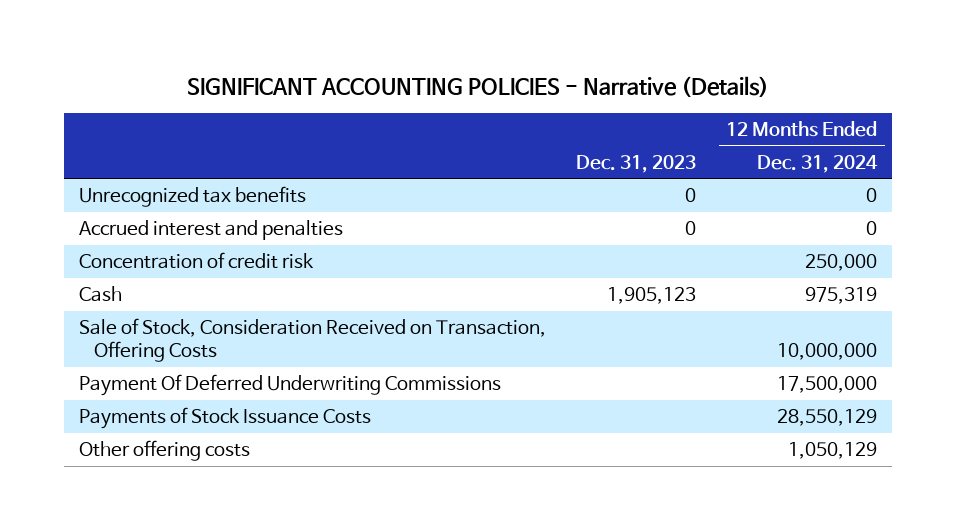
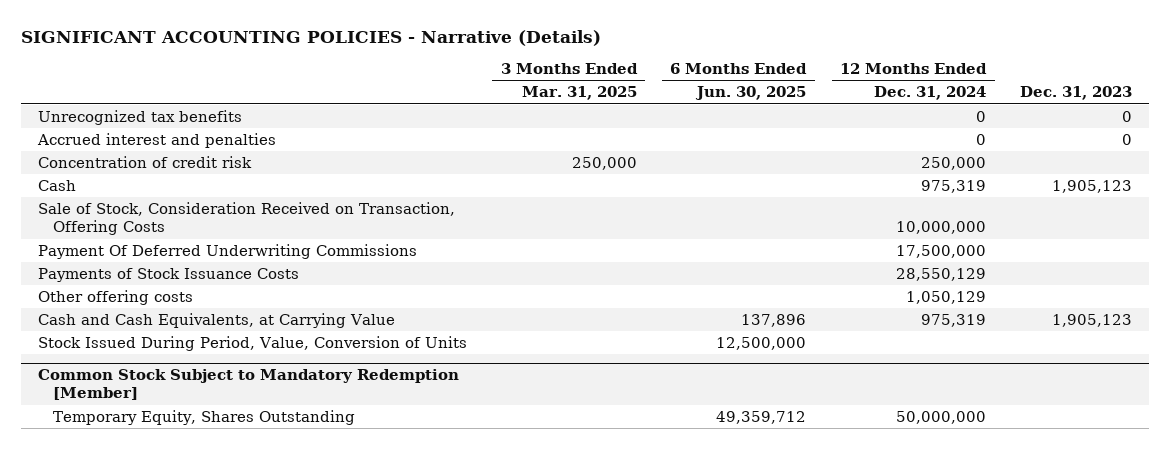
- | Dec. 31, 2023 | 12 Months Ended Dec. 31, 2024
+ | 3 Months Ended Mar. 31, 2025 | 6 Months Ended Jun. 30, 2025 | 12 Months Ended Dec. 31, 2024 | Dec. 31, 2023
+ Cash and Cash Equivalents, at Carrying Value | | 137,896 | 975,319 | 1,905,123
+ Stock Issued During Period, Value, Conversion of Units | | 12,500,000 | |
+ Common Stock Subject to Mandatory Redemption [Member]
+ Temporary Equity, Shares Outstanding | | 49,359,712 | 50,000,000 |

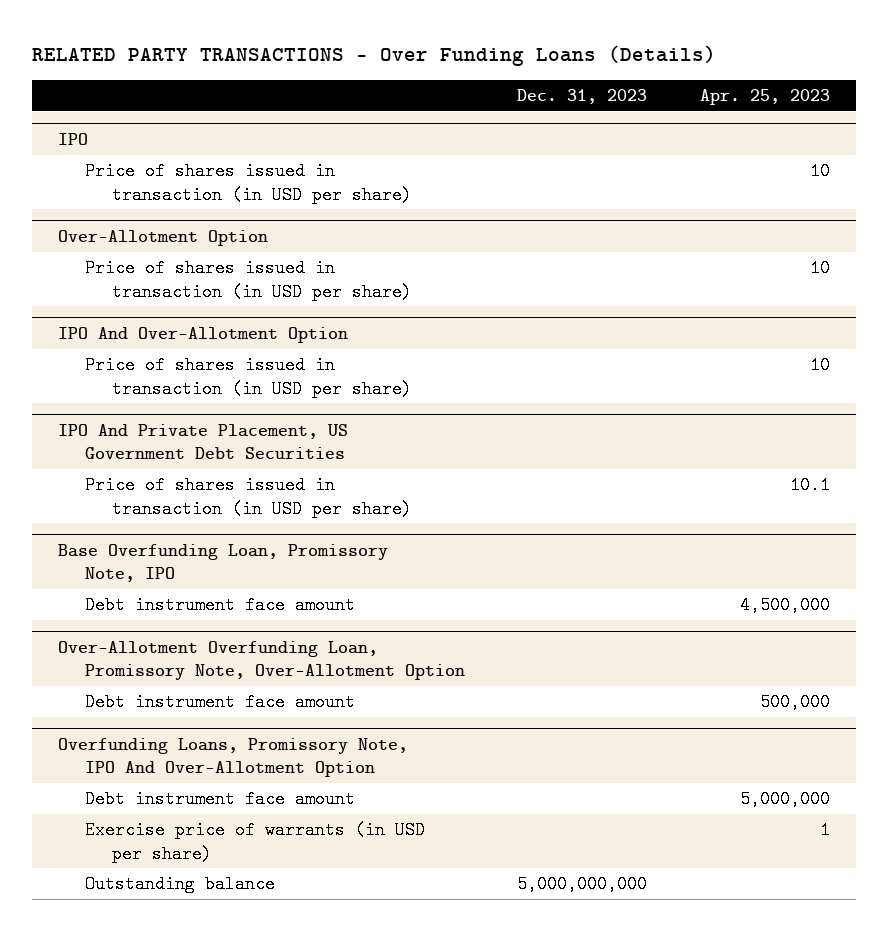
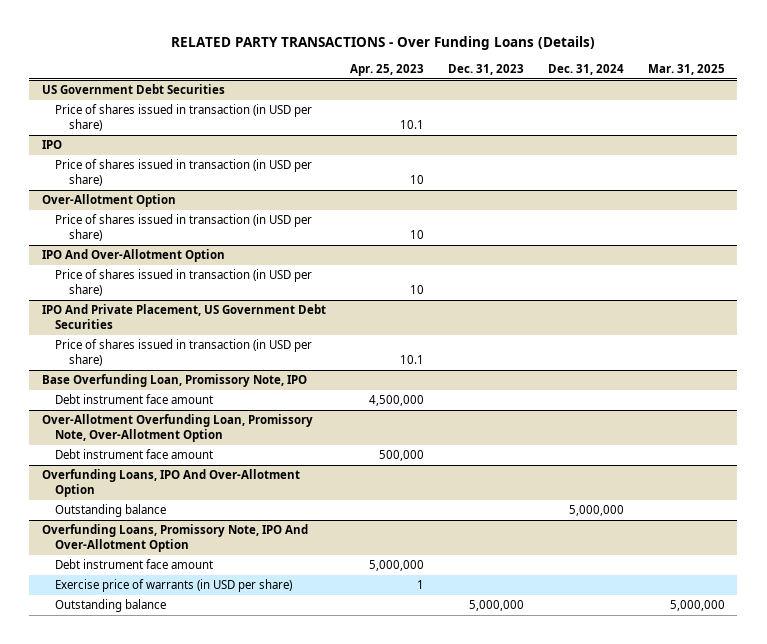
- | Dec. 31, 2023 | Apr. 25, 2023
+ | Apr. 25, 2023 | Dec. 31, 2023 | Dec. 31, 2024 | Mar. 31, 2025
+ US Government Debt Securities
+ Price of shares issued in transaction (in USD per share) | 10.1 | | |
+ Overfunding Loans, IPO And Over-Allotment Option
+ Outstanding balance | | | 5,000,000 |
@ Overfunding Loans, Promissory Note, IPO And Over-Allotment Option
- Outstanding balance | 5,000,000,000 |
+ Outstanding balance | | 5,000,000 | | 5,000,000

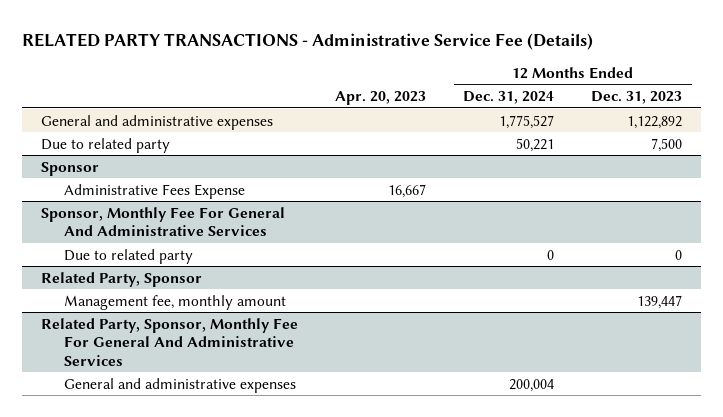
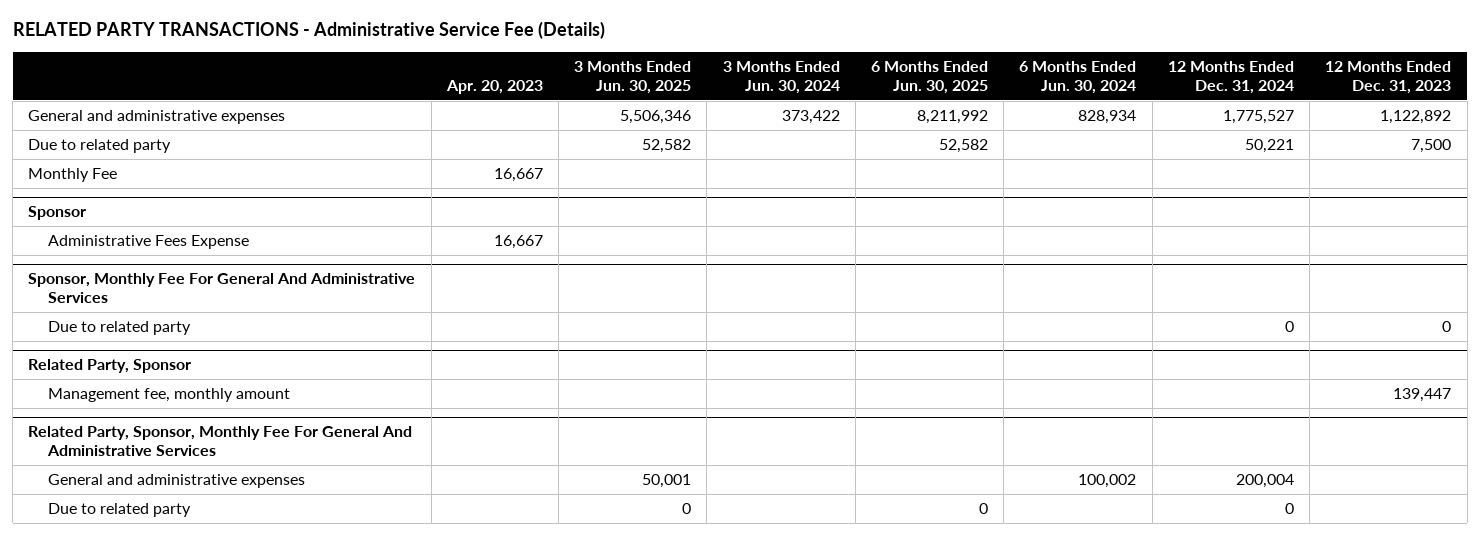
- | Apr. 20, 2023 | 12 Months Ended Dec. 31, 2024 | 12 Months Ended Dec. 31, 2023
+ | Apr. 20, 2023 | 3 Months Ended Jun. 30, 2025 | 3 Months Ended Jun. 30, 2024 | 6 Months Ended Jun. 30, 2025 | 6 Months Ended Jun. 30, 2024 | 12 Months Ended Dec. 31, 2024 | 12 Months Ended Dec. 31, 2023
+ Monthly Fee | 16,667 | | | | | |
@ Related Party, Sponsor, Monthly Fee For General And Administrative Services
+ Due to related party | | 0 | | 0 | | 0 |

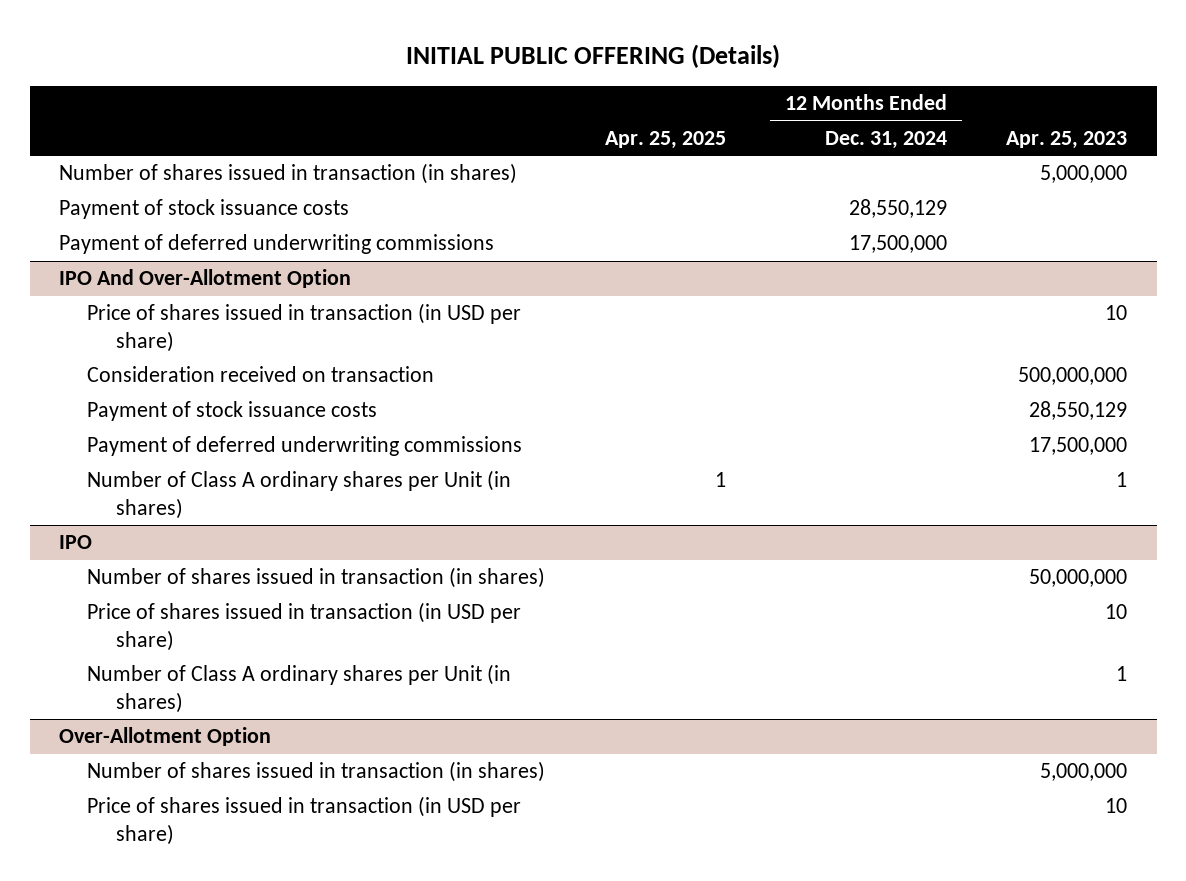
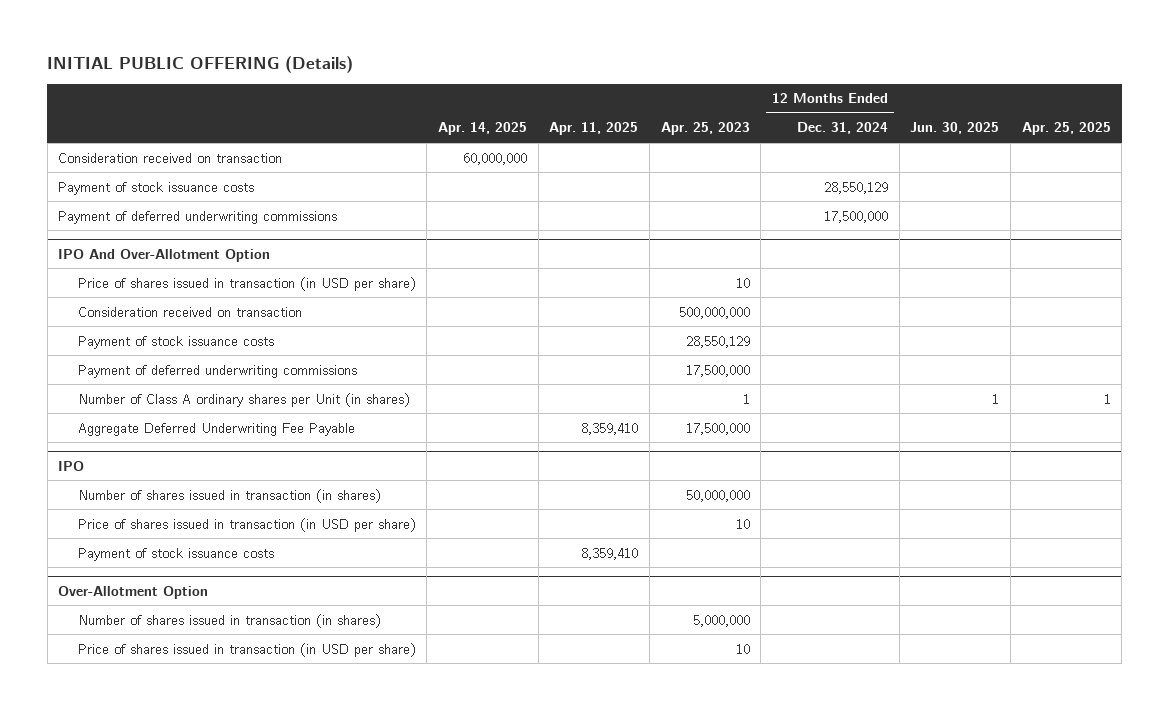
- | Apr. 25, 2025 | 12 Months Ended Dec. 31, 2024 | Apr. 25, 2023
+ | Apr. 14, 2025 | Apr. 11, 2025 | Apr. 25, 2023 | 12 Months Ended Dec. 31, 2024 | Jun. 30, 2025 | Apr. 25, 2025
- Number of shares issued in transaction (in shares) | | | 5,000,000
+ Consideration received on transaction | 60,000,000 | | | | |
@ IPO And Over-Allotment Option
+ Aggregate Deferred Underwriting Fee Payable | | 8,359,410 | 17,500,000 | | |
@ IPO
- Number of Class A ordinary shares per Unit (in shares) | | | 1
+ Payment of stock issuance costs | | 8,359,410 | | | |

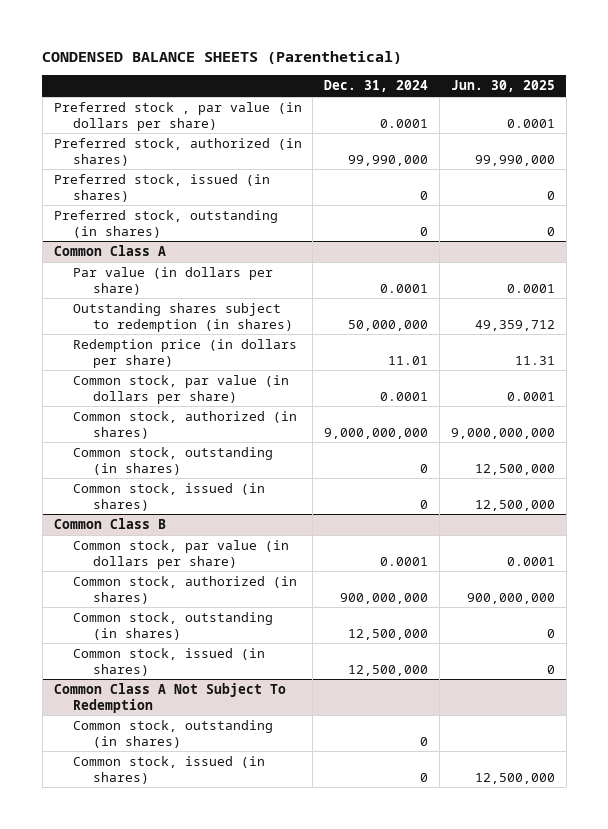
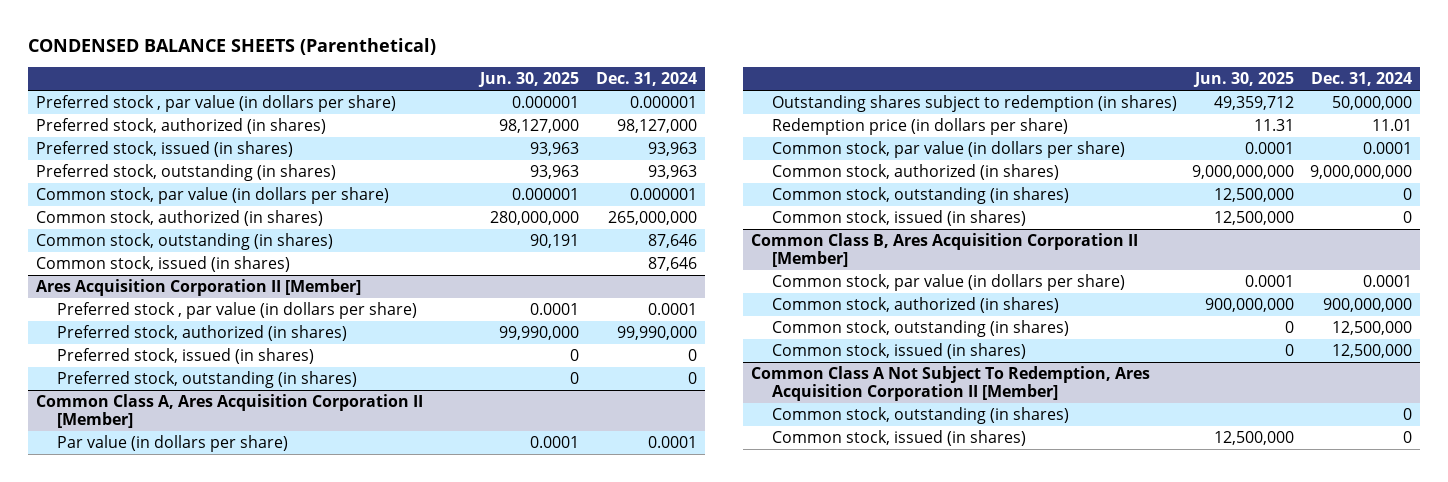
- | Dec. 31, 2024 | Jun. 30, 2025
+ | Jun. 30, 2025 | Dec. 31, 2024
+ Preferred stock , par value (in dollars per share) | 0.000001 | 0.000001
+ Preferred stock, authorized (in shares) | 98,127,000 | 98,127,000
+ Preferred stock, issued (in shares) | 93,963 | 93,963
+ Preferred stock, outstanding (in shares) | 93,963 | 93,963
+ Common stock, par value (in dollars per share) | 0.000001 | 0.000001
+ Common stock, authorized (in shares) | 280,000,000 | 265,000,000
+ Common stock, outstanding (in shares) | 90,191 | 87,646
+ Common stock, issued (in shares) | | 87,646
+ Ares Acquisition Corporation II [Member]
- Common Class A
+ Common Class A, Ares Acquisition Corporation II [Member]
- Common Class B
+ Common Class B, Ares Acquisition Corporation II [Member]
- Common Class A Not Subject To Redemption
+ Common Class A Not Subject To Redemption, Ares Acquisition Corporation II [Member]

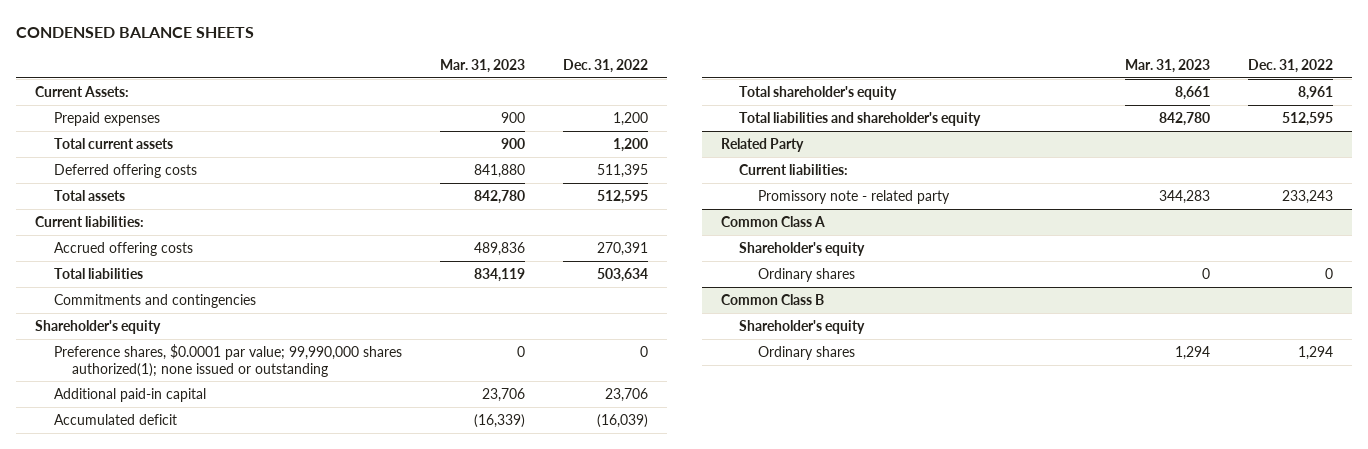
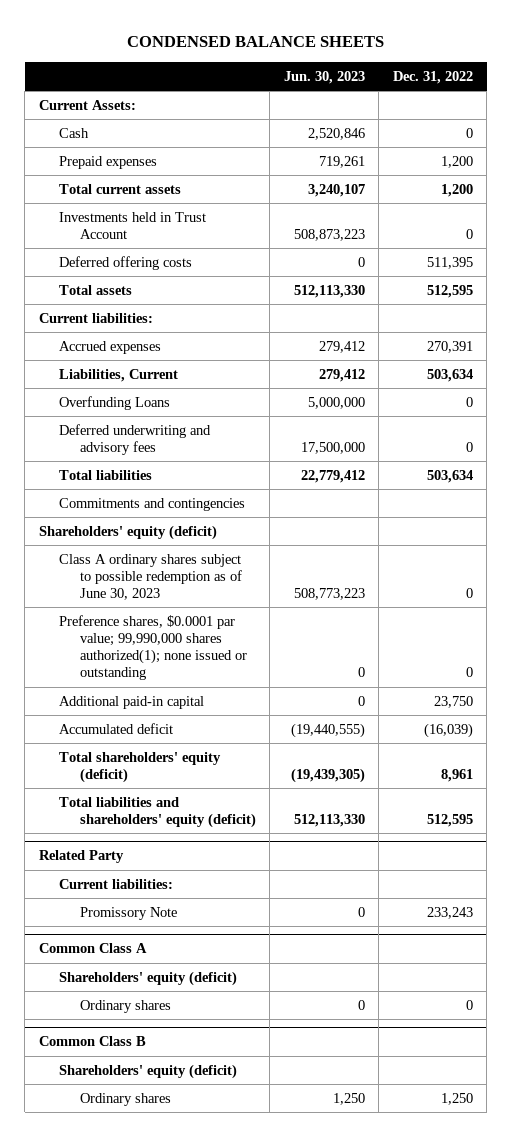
- | Mar. 31, 2023 | Dec. 31, 2022
+ | Jun. 30, 2023 | Dec. 31, 2022
+ Cash | 2,520,846 | 0
+ Investments held in Trust Account | 508,873,223 | 0
- Accrued offering costs | 489,836 | 270,391
+ Accrued expenses | 279,412 | 270,391
+ Liabilities, Current | 279,412 | 503,634
+ Overfunding Loans | 5,000,000 | 0
+ Deferred underwriting and advisory fees | 17,500,000 | 0
- Shareholder's equity
+ Shareholders' equity (deficit)
+ Class A ordinary shares subject to possible redemption as of June 30, 2023 | 508,773,223 | 0
- Additional paid-in capital | 23,706 | 23,706
+ Additional paid-in capital | 0 | 23,750
- Total shareholder's equity | 8,661 | 8,961
- Total liabilities and shareholder's equity | 842,780 | 512,595
+ Total shareholders' equity (deficit) | (19,439,305) | 8,961
+ Total liabilities and shareholders' equity (deficit) | 512,113,330 | 512,595
@ Related Party
- Promissory note - related party | 344,283 | 233,243
+ Promissory Note | 0 | 233,243
@ Common Class A
- Shareholder's equity
+ Shareholders' equity (deficit)
@ Common Class B
- Shareholder's equity
- Ordinary shares | 1,294 | 1,294
+ Shareholders' equity (deficit)
+ Ordinary shares | 1,250 | 1,250

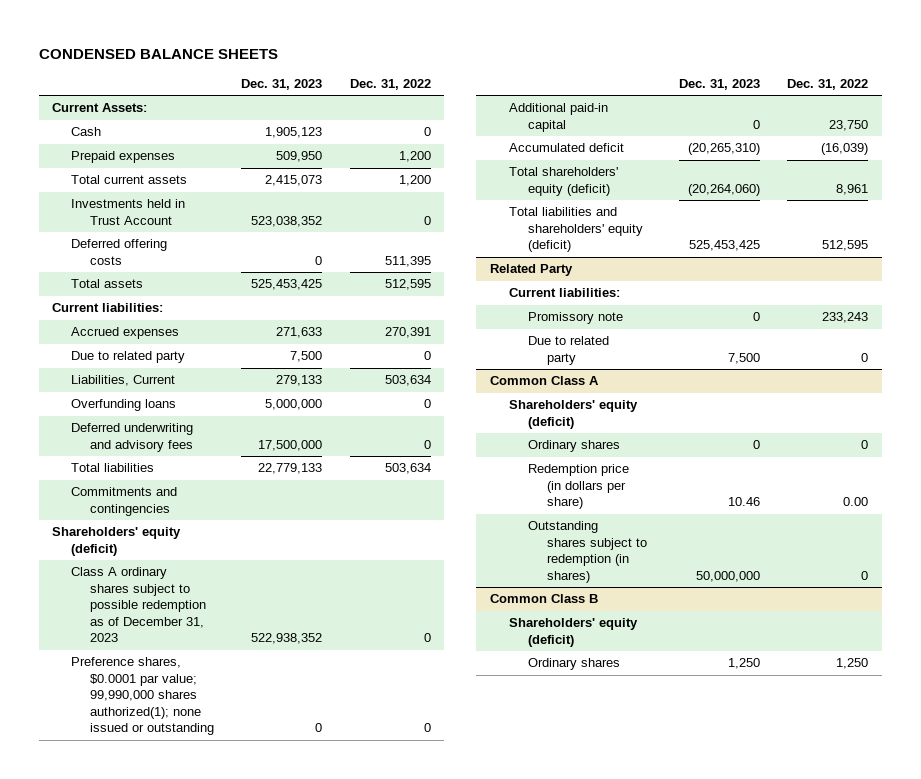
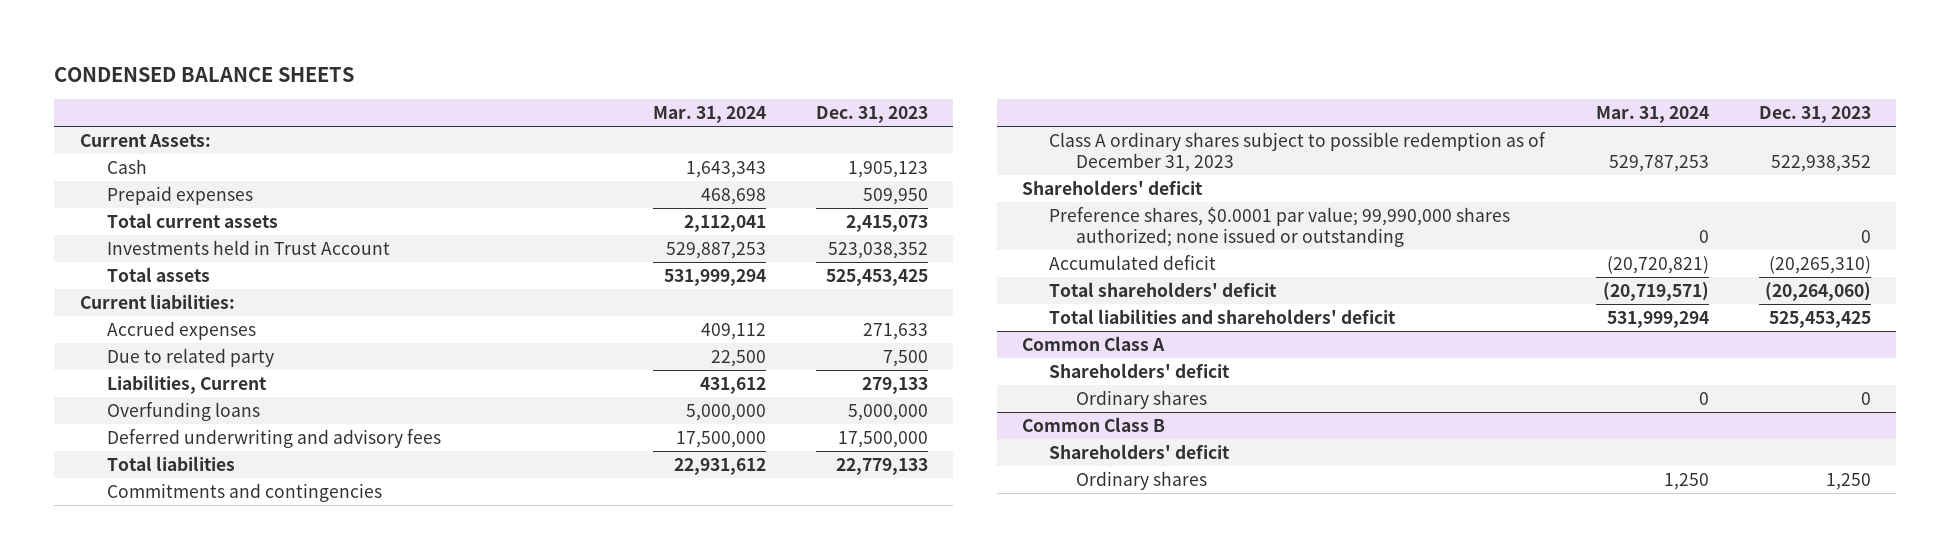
- | Dec. 31, 2023 | Dec. 31, 2022
+ | Mar. 31, 2024 | Dec. 31, 2023
- Deferred offering costs | 0 | 511,395
- Shareholders' equity (deficit)
- Preference shares, $0.0001 par value; 99,990,000 shares authorized(1); none issued or outstanding | 0 | 0
- Additional paid-in capital | 0 | 23,750
+ Shareholders' deficit
+ Preference shares, $0.0001 par value; 99,990,000 shares authorized; none issued or outstanding | 0 | 0
- Total shareholders' equity (deficit) | (20,264,060) | 8,961
- Total liabilities and shareholders' equity (deficit) | 525,453,425 | 512,595
- Related Party
- Current liabilities:
- Promissory note | 0 | 233,243
- Due to related party | 7,500 | 0
+ Total shareholders' deficit | (20,719,571) | (20,264,060)
+ Total liabilities and shareholders' deficit | 531,999,294 | 525,453,425
@ Common Class A
- Shareholders' equity (deficit)
+ Shareholders' deficit
- Redemption price (in dollars per share) | 10.46 | 0.00
- Outstanding shares subject to redemption (in shares) | 50,000,000 | 0
@ Common Class B
- Shareholders' equity (deficit)
+ Shareholders' deficit

